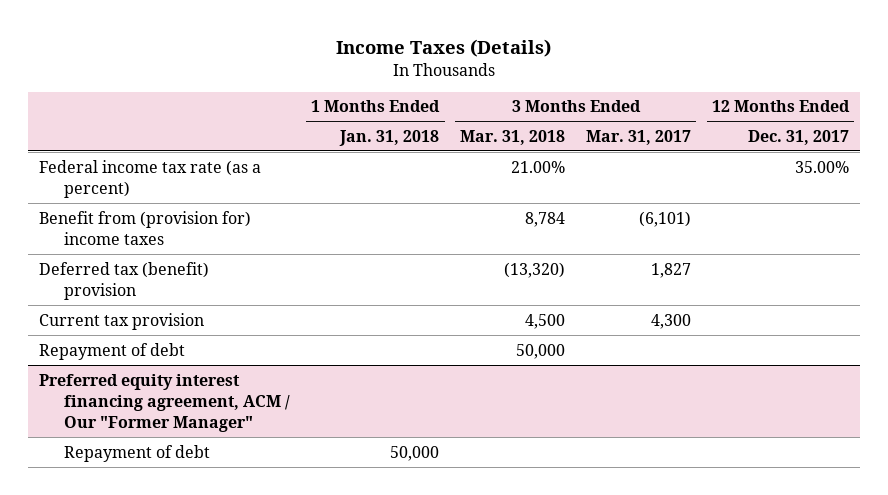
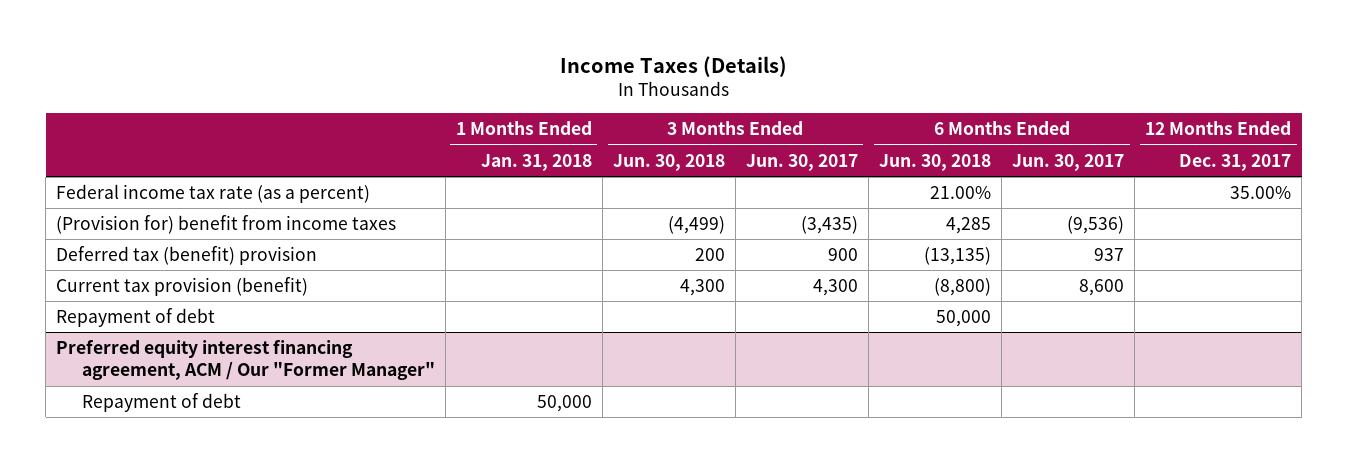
- | 1 Months Ended Jan. 31, 2018 | 3 Months Ended Mar. 31, 2018 | 3 Months Ended Mar. 31, 2017 | 12 Months Ended Dec. 31, 2017
+ | 1 Months Ended Jan. 31, 2018 | 3 Months Ended Jun. 30, 2018 | 3 Months Ended Jun. 30, 2017 | 6 Months Ended Jun. 30, 2018 | 6 Months Ended Jun. 30, 2017 | 12 Months Ended Dec. 31, 2017
- Benefit from (provision for) income taxes | | 8,784 | (6,101) |
+ (Provision for) benefit from income taxes | | (4,499) | (3,435) | 4,285 | (9,536) |
- Current tax provision | | 4,500 | 4,300 |
+ Current tax provision (benefit) | | 4,300 | 4,300 | (8,800) | 8,600 |

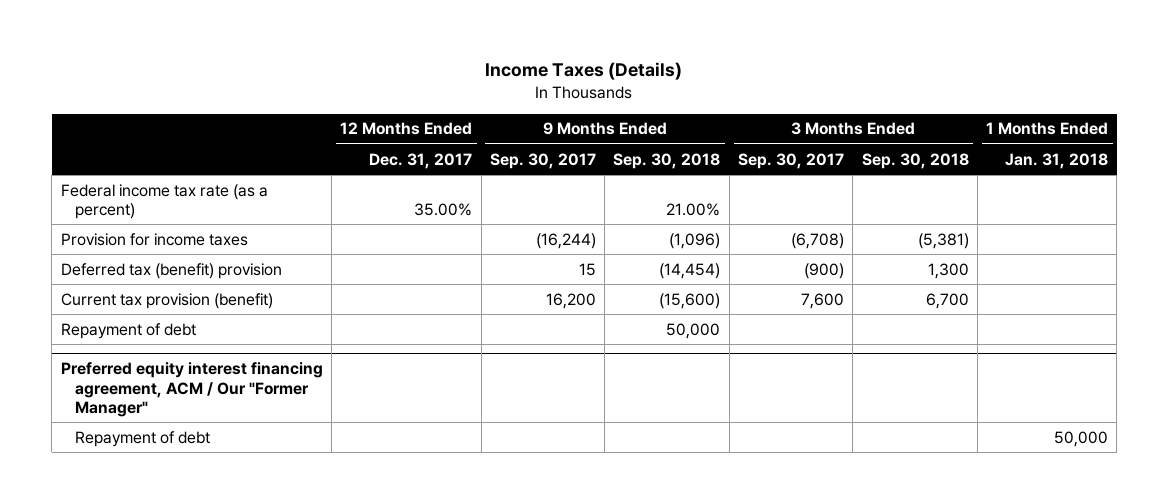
- | 1 Months Ended Jan. 31, 2018 | 3 Months Ended Jun. 30, 2018 | 3 Months Ended Jun. 30, 2017 | 6 Months Ended Jun. 30, 2018 | 6 Months Ended Jun. 30, 2017 | 12 Months Ended Dec. 31, 2017
+ | 12 Months Ended Dec. 31, 2017 | 9 Months Ended Sep. 30, 2017 | 9 Months Ended Sep. 30, 2018 | 3 Months Ended Sep. 30, 2017 | 3 Months Ended Sep. 30, 2018 | 1 Months Ended Jan. 31, 2018
- (Provision for) benefit from income taxes | | (4,499) | (3,435) | 4,285 | (9,536) |
+ Provision for income taxes | | (16,244) | (1,096) | (6,708) | (5,381) |

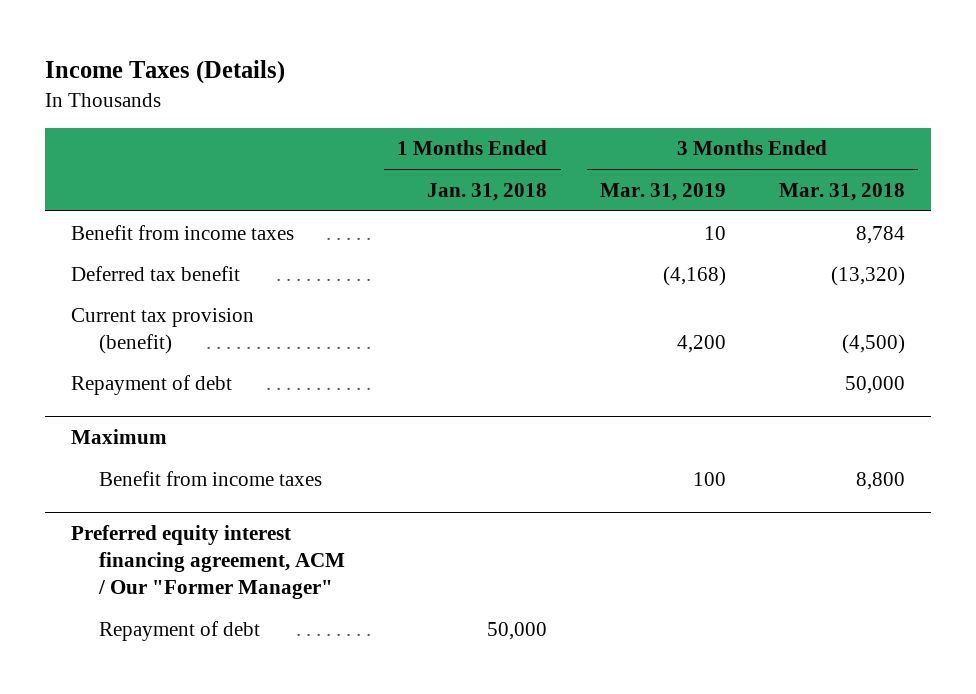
- | 12 Months Ended Dec. 31, 2017 | 9 Months Ended Sep. 30, 2017 | 9 Months Ended Sep. 30, 2018 | 3 Months Ended Sep. 30, 2017 | 3 Months Ended Sep. 30, 2018 | 1 Months Ended Jan. 31, 2018
+ | 1 Months Ended Jan. 31, 2018 | 3 Months Ended Mar. 31, 2019 | 3 Months Ended Mar. 31, 2018
- Federal income tax rate (as a percent) | 35.00% | | 21.00% | | |
- Provision for income taxes | | (16,244) | (1,096) | (6,708) | (5,381) |
- Deferred tax (benefit) provision | | 15 | (14,454) | (900) | 1,300 |
+ Benefit from income taxes | | 10 | 8,784
+ Deferred tax benefit | | (4,168) | (13,320)
+ Maximum
+ Benefit from income taxes | | 100 | 8,800

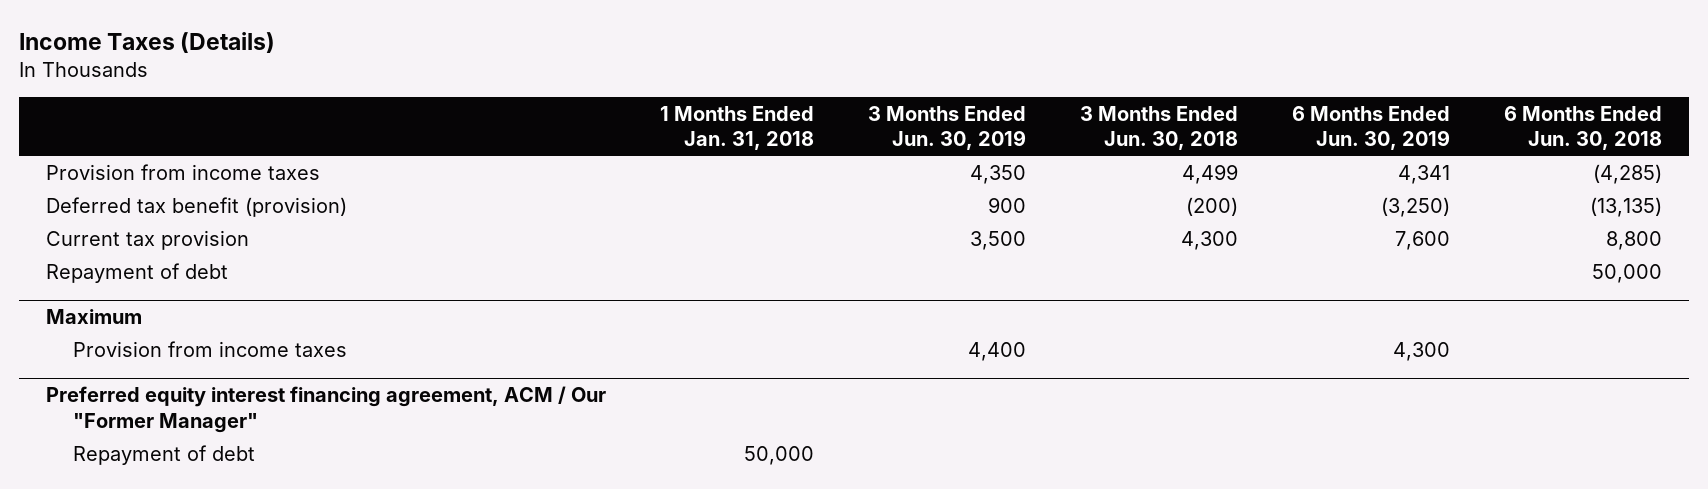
- | 1 Months Ended Jan. 31, 2018 | 3 Months Ended Mar. 31, 2019 | 3 Months Ended Mar. 31, 2018
+ | 1 Months Ended Jan. 31, 2018 | 3 Months Ended Jun. 30, 2019 | 3 Months Ended Jun. 30, 2018 | 6 Months Ended Jun. 30, 2019 | 6 Months Ended Jun. 30, 2018
- Benefit from income taxes | | 10 | 8,784
- Deferred tax benefit | | (4,168) | (13,320)
- Current tax provision (benefit) | | 4,200 | (4,500)
+ Provision from income taxes | | 4,350 | 4,499 | 4,341 | (4,285)
+ Deferred tax benefit (provision) | | 900 | (200) | (3,250) | (13,135)
+ Current tax provision | | 3,500 | 4,300 | 7,600 | 8,800
@ Maximum
- Benefit from income taxes | | 100 | 8,800
+ Provision from income taxes | | 4,400 | | 4,300 |

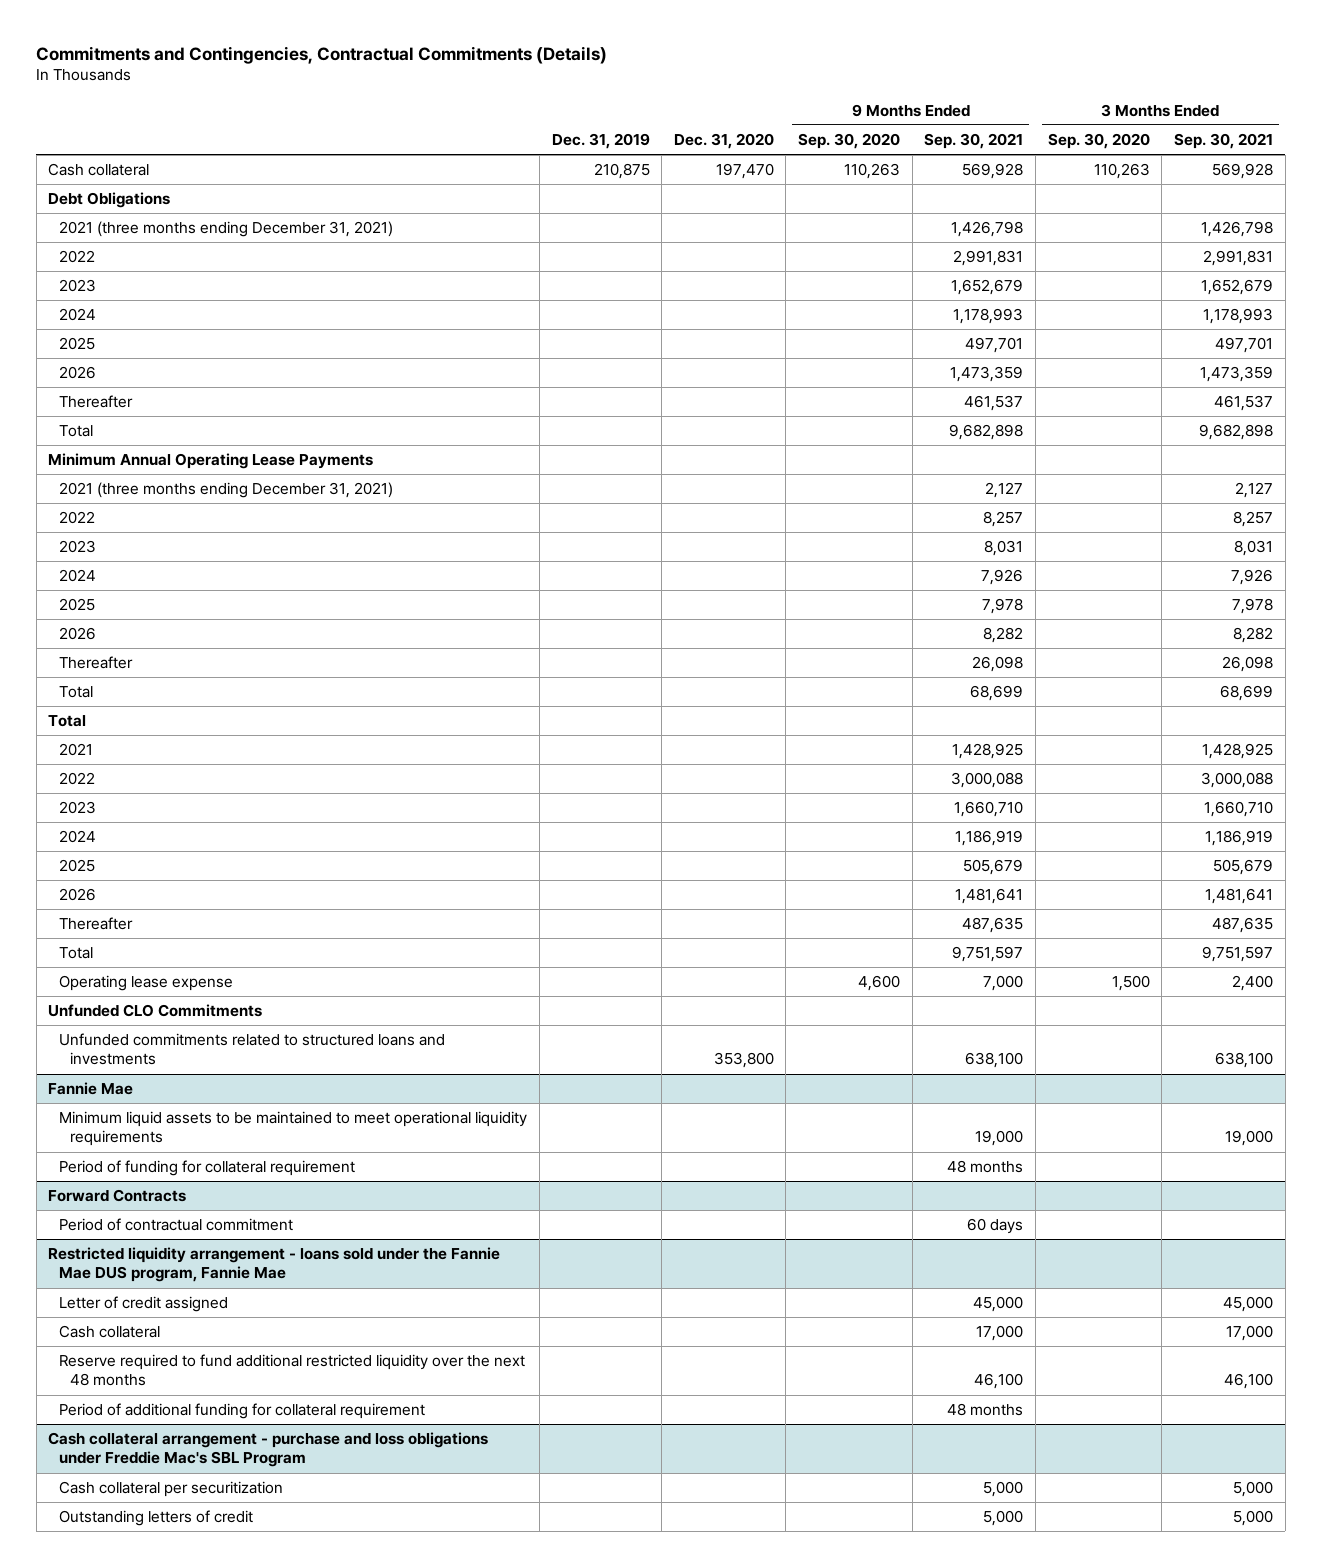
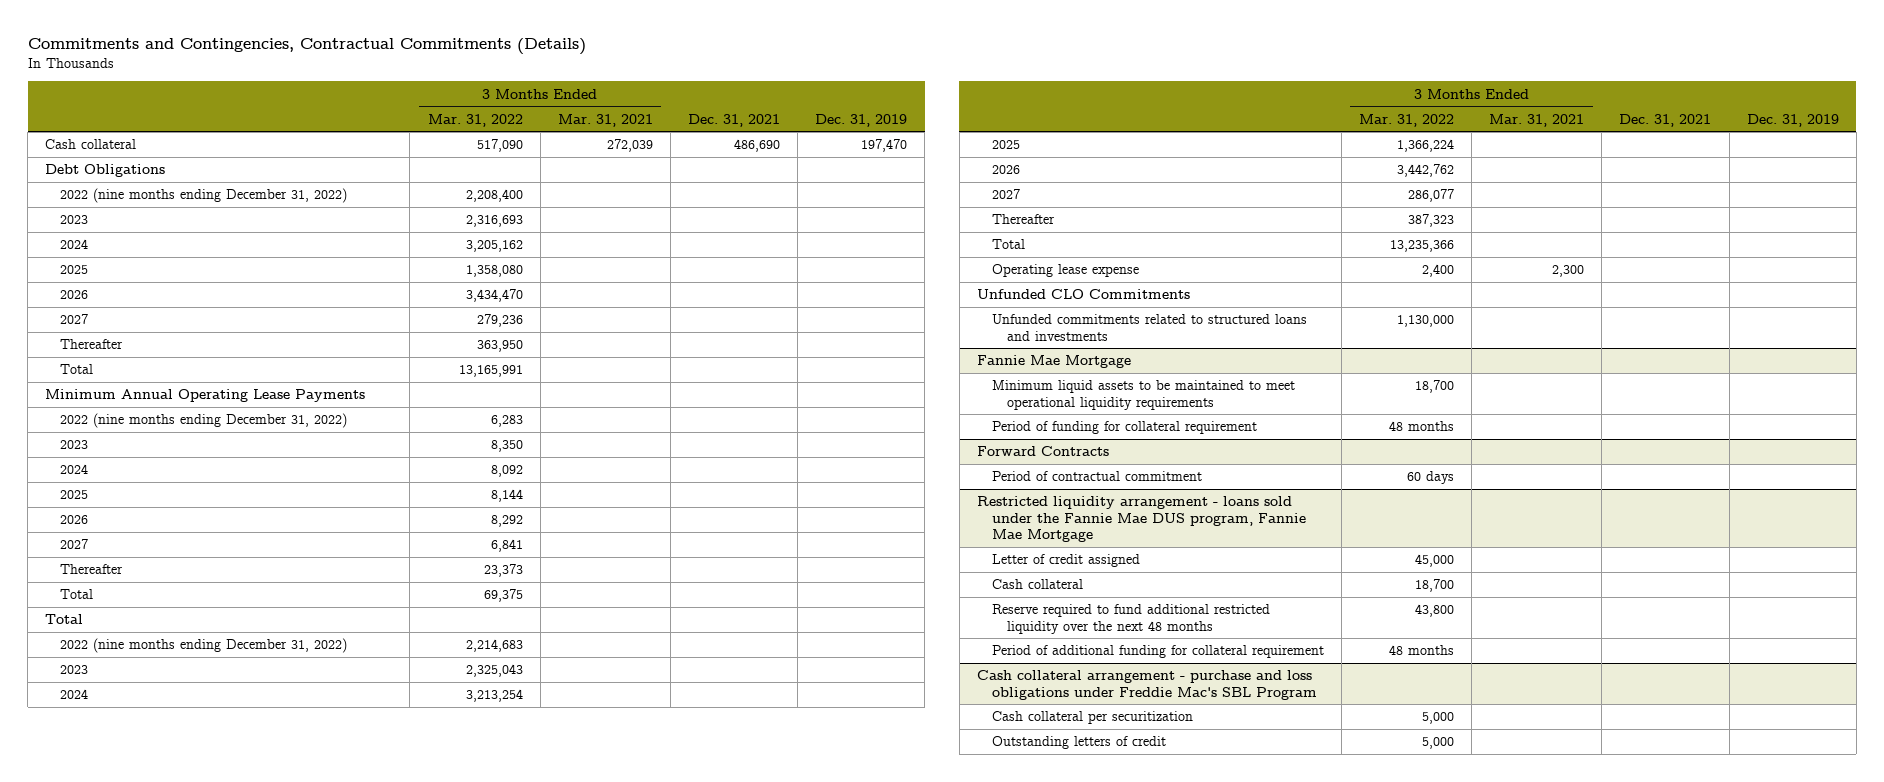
- | Dec. 31, 2019 | Dec. 31, 2020 | 9 Months Ended Sep. 30, 2020 | 9 Months Ended Sep. 30, 2021 | 3 Months Ended Sep. 30, 2020 | 3 Months Ended Sep. 30, 2021
+ | 3 Months Ended Mar. 31, 2022 | 3 Months Ended Mar. 31, 2021 | Dec. 31, 2021 | Dec. 31, 2019
- Cash collateral | 210,875 | 197,470 | 110,263 | 569,928 | 110,263 | 569,928
+ Cash collateral | 517,090 | 272,039 | 486,690 | 197,470
- 2021 (three months ending December 31, 2021) | | | | 1,426,798 | | 1,426,798
- 2022 | | | | 2,991,831 | | 2,991,831
+ 2022 (nine months ending December 31, 2022) | 2,208,400 | | |
+ 2027 | 279,236 | | |
- 2021 (three months ending December 31, 2021) | | | | 2,127 | | 2,127
- 2022 | | | | 8,257 | | 8,257
+ 2022 (nine months ending December 31, 2022) | 6,283 | | |
+ 2027 | 6,841 | | |
- 2021 | | | | 1,428,925 | | 1,428,925
- 2022 | | | | 3,000,088 | | 3,000,088
+ 2022 (nine months ending December 31, 2022) | 2,214,683 | | |
+ 2027 | 286,077 | | |
- Fannie Mae
+ Fannie Mae Mortgage
- Restricted liquidity arrangement - loans sold under the Fannie Mae DUS program, Fannie Mae
+ Restricted liquidity arrangement - loans sold under the Fannie Mae DUS program, Fannie Mae Mortgage

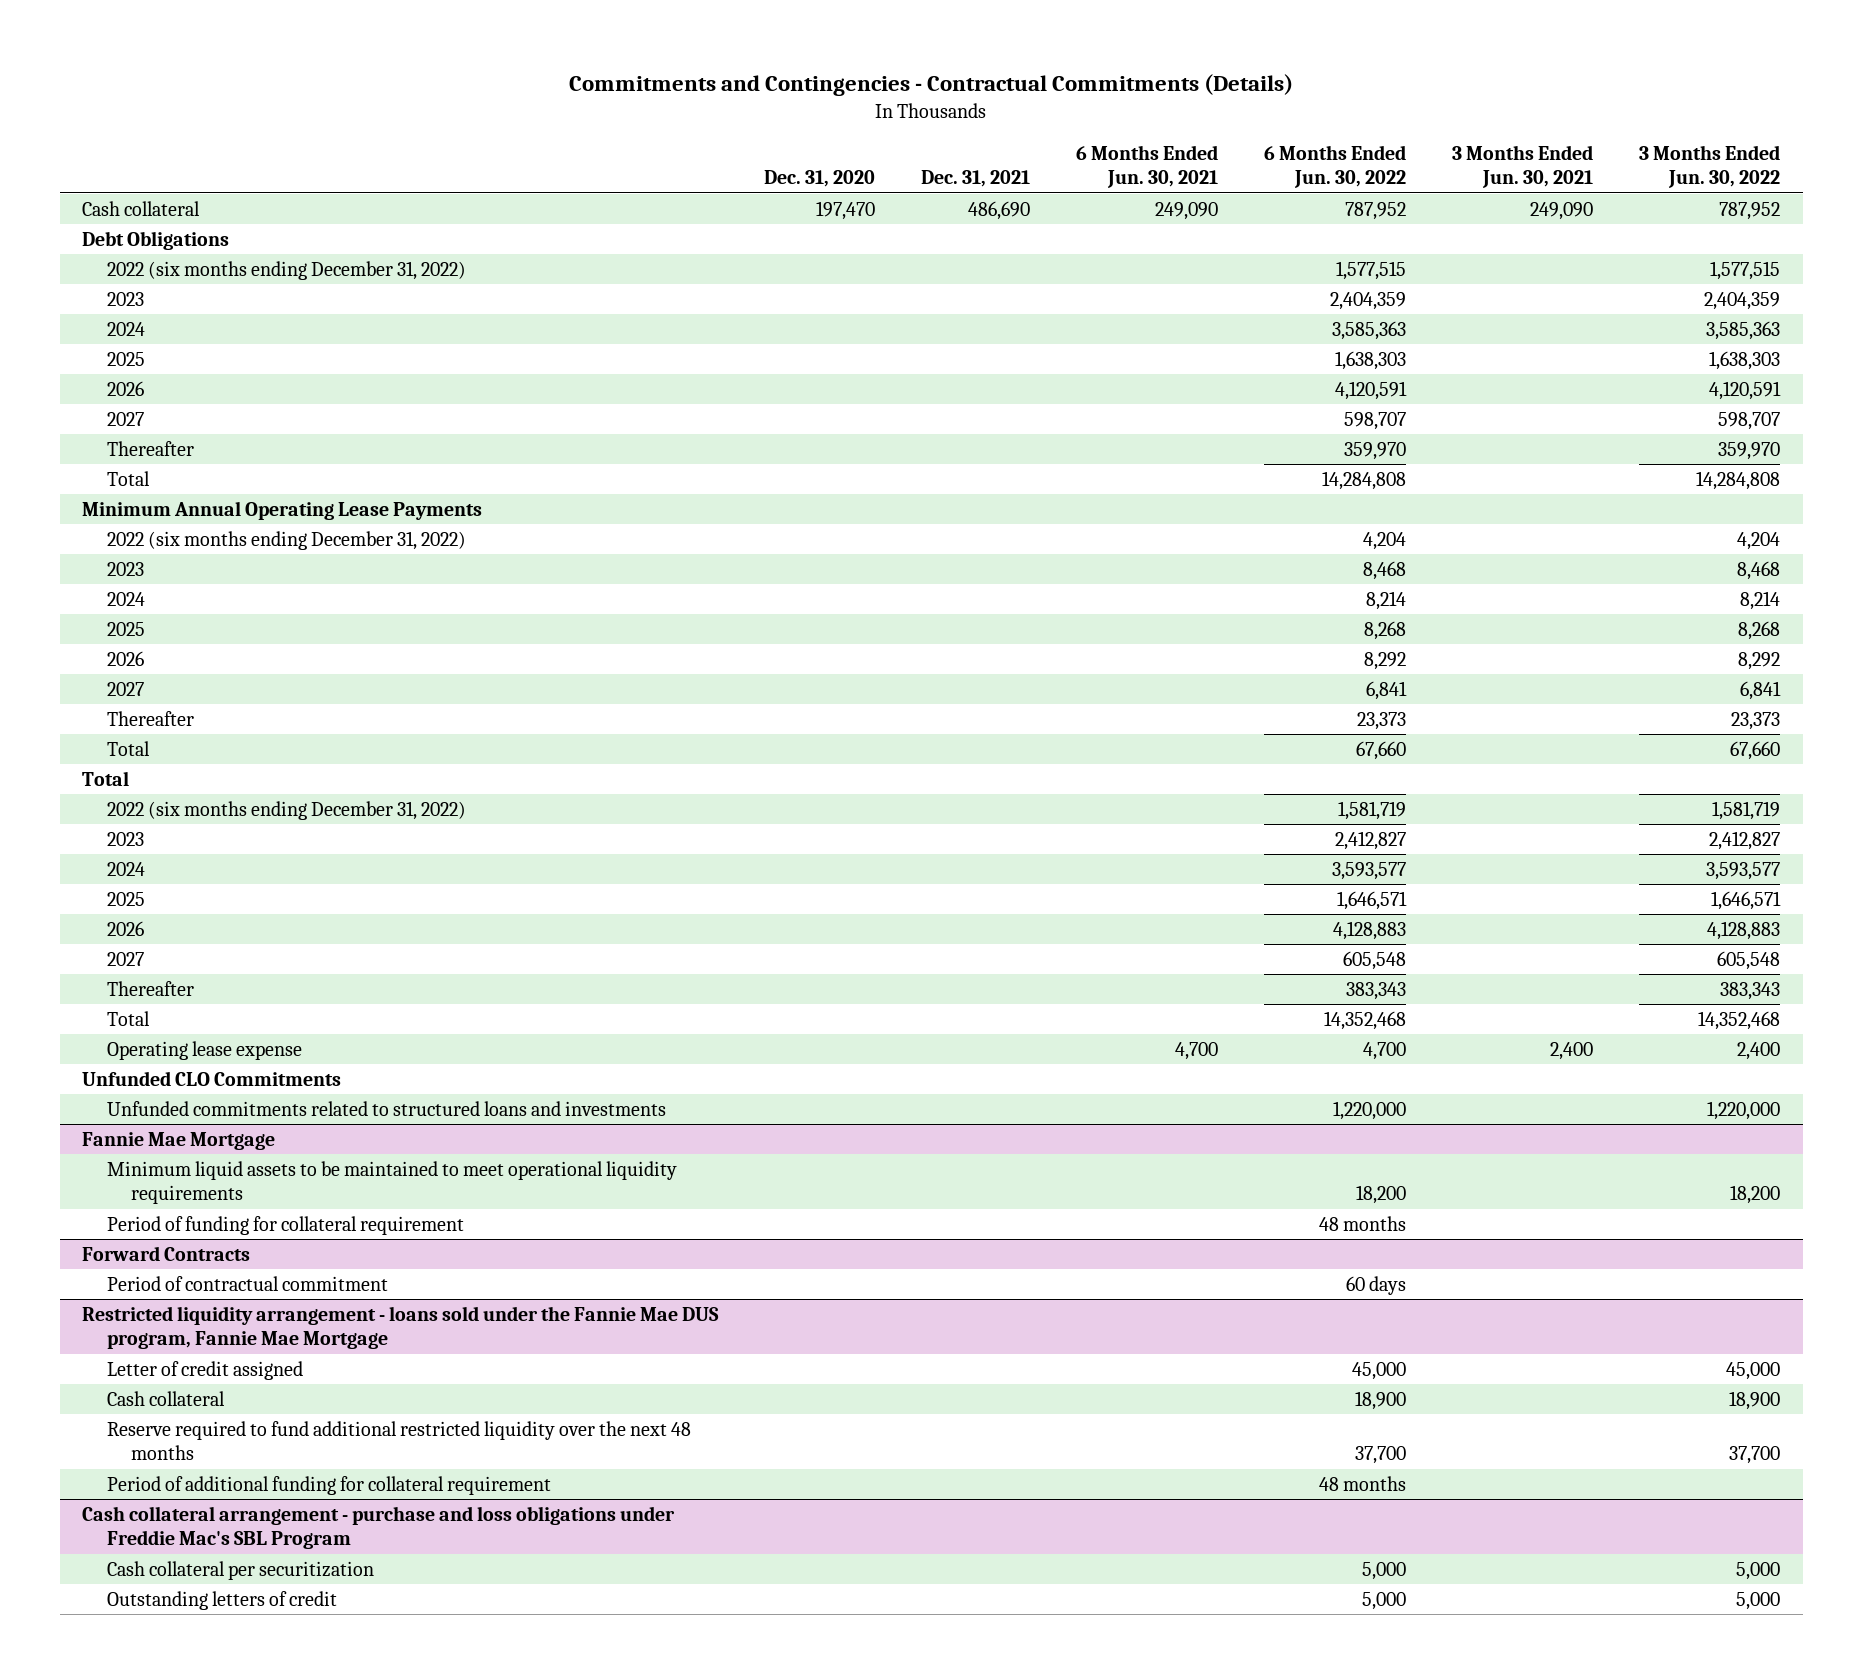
- Commitments and Contingencies, Contractual Commitments (Details)
+ Commitments and Contingencies - Contractual Commitments (Details)
- | 3 Months Ended Mar. 31, 2022 | 3 Months Ended Mar. 31, 2021 | Dec. 31, 2021 | Dec. 31, 2019
+ | Dec. 31, 2020 | Dec. 31, 2021 | 6 Months Ended Jun. 30, 2021 | 6 Months Ended Jun. 30, 2022 | 3 Months Ended Jun. 30, 2021 | 3 Months Ended Jun. 30, 2022
- 2022 (nine months ending December 31, 2022) | 2,208,400 | | |
+ 2022 (six months ending December 31, 2022) | | | | 1,577,515 | | 1,577,515
- 2022 (nine months ending December 31, 2022) | 6,283 | | |
+ 2022 (six months ending December 31, 2022) | | | | 4,204 | | 4,204
- 2022 (nine months ending December 31, 2022) | 2,214,683 | | |
+ 2022 (six months ending December 31, 2022) | | | | 1,581,719 | | 1,581,719

